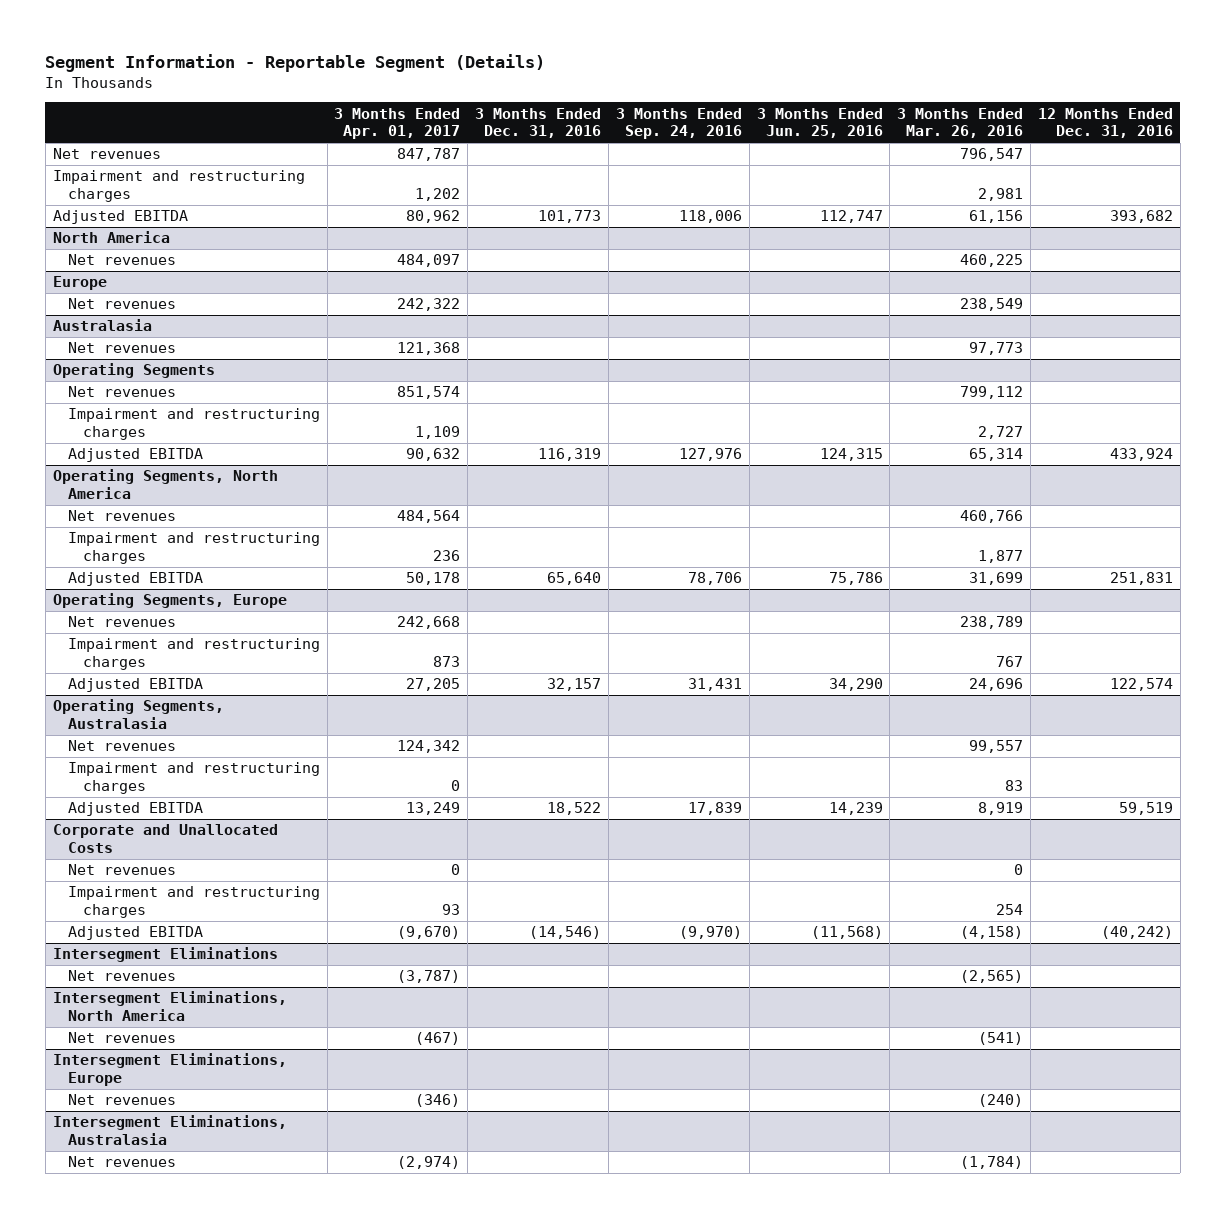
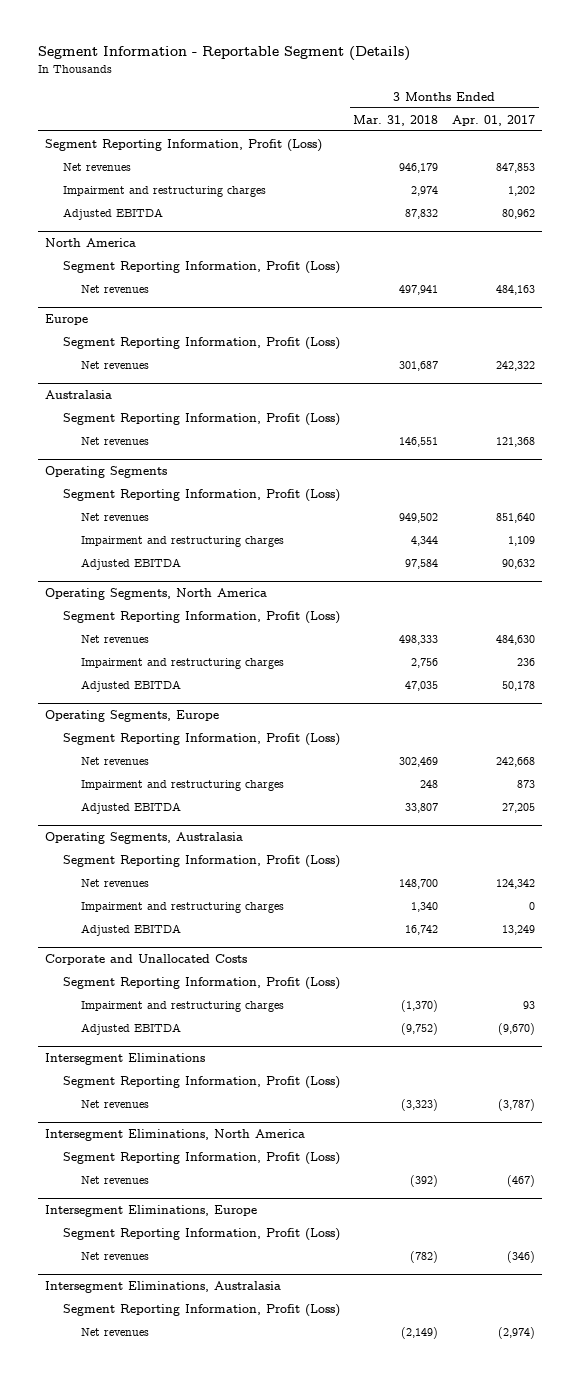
- | 3 Months Ended Apr. 01, 2017 | 3 Months Ended Dec. 31, 2016 | 3 Months Ended Sep. 24, 2016 | 3 Months Ended Jun. 25, 2016 | 3 Months Ended Mar. 26, 2016 | 12 Months Ended Dec. 31, 2016
+ | 3 Months Ended Mar. 31, 2018 | 3 Months Ended Apr. 01, 2017
- Net revenues | 847,787 | | | | 796,547 |
+ Segment Reporting Information, Profit (Loss)
+ Net revenues | 946,179 | 847,853
@ North America
- Net revenues | 484,097 | | | | 460,225 |
+ Segment Reporting Information, Profit (Loss)
+ Net revenues | 497,941 | 484,163
@ Europe
+ Segment Reporting Information, Profit (Loss)
@ Australasia
+ Segment Reporting Information, Profit (Loss)
@ Operating Segments
- Net revenues | 851,574 | | | | 799,112 |
+ Segment Reporting Information, Profit (Loss)
+ Net revenues | 949,502 | 851,640
@ Operating Segments, North America
- Net revenues | 484,564 | | | | 460,766 |
+ Segment Reporting Information, Profit (Loss)
+ Net revenues | 498,333 | 484,630
@ Operating Segments, Europe
+ Segment Reporting Information, Profit (Loss)
@ Operating Segments, Australasia
+ Segment Reporting Information, Profit (Loss)
@ Corporate and Unallocated Costs
- Net revenues | 0 | | | | 0 |
+ Segment Reporting Information, Profit (Loss)
@ Intersegment Eliminations
+ Segment Reporting Information, Profit (Loss)
@ Intersegment Eliminations, North America
+ Segment Reporting Information, Profit (Loss)
@ Intersegment Eliminations, Europe
+ Segment Reporting Information, Profit (Loss)
@ Intersegment Eliminations, Australasia
+ Segment Reporting Information, Profit (Loss)

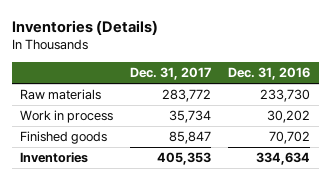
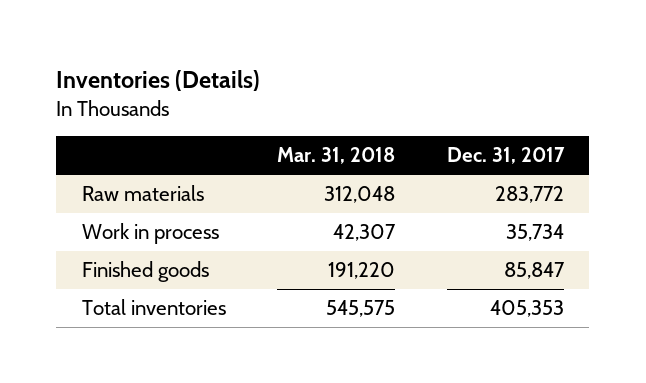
- | Dec. 31, 2017 | Dec. 31, 2016
+ | Mar. 31, 2018 | Dec. 31, 2017
- Inventories | 405,353 | 334,634
+ Total inventories | 545,575 | 405,353

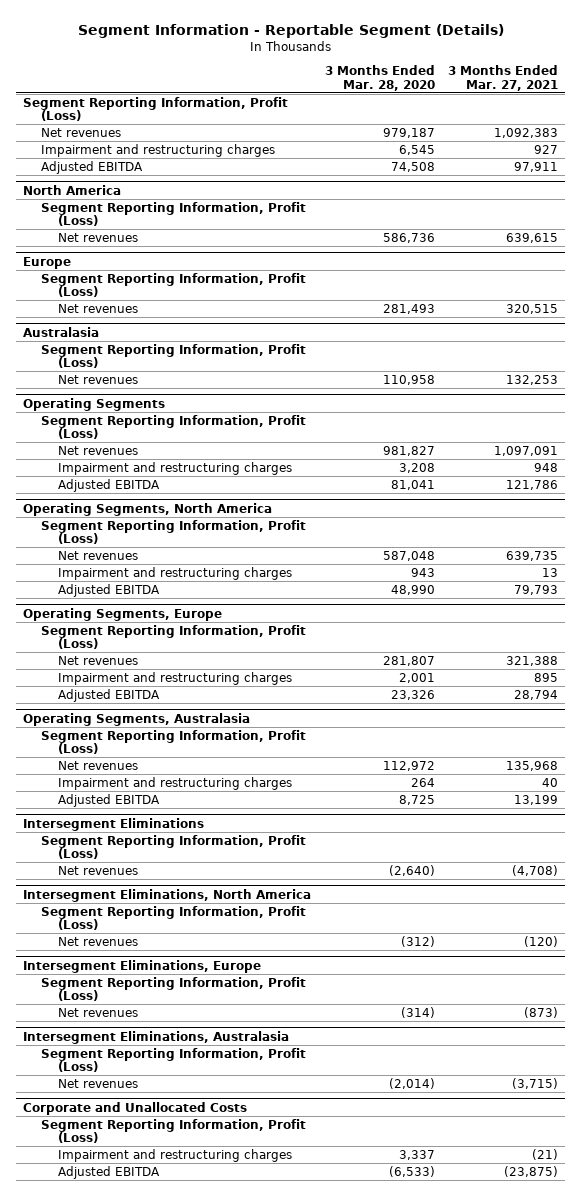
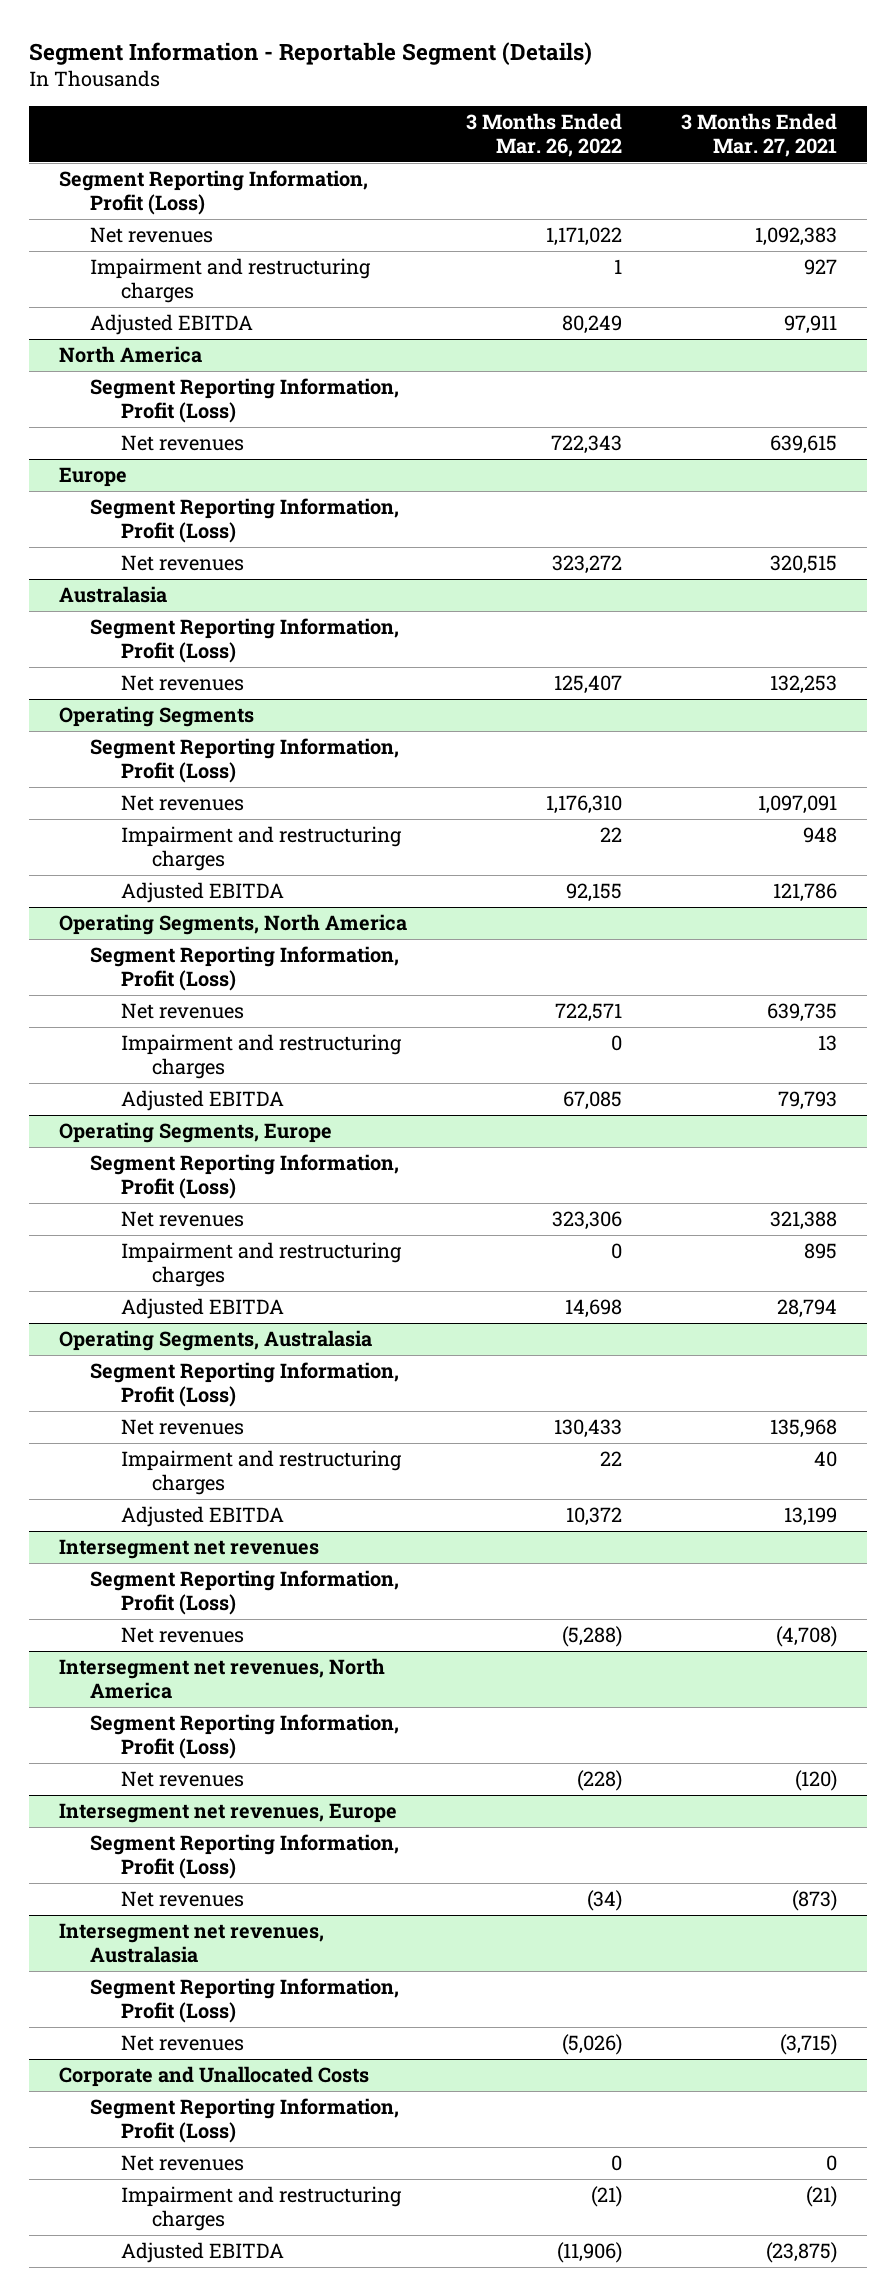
- | 3 Months Ended Mar. 28, 2020 | 3 Months Ended Mar. 27, 2021
+ | 3 Months Ended Mar. 26, 2022 | 3 Months Ended Mar. 27, 2021
- Intersegment Eliminations
+ Intersegment net revenues
- Intersegment Eliminations, North America
+ Intersegment net revenues, North America
- Intersegment Eliminations, Europe
+ Intersegment net revenues, Europe
- Intersegment Eliminations, Australasia
+ Intersegment net revenues, Australasia
@ Corporate and Unallocated Costs
+ Net revenues | 0 | 0

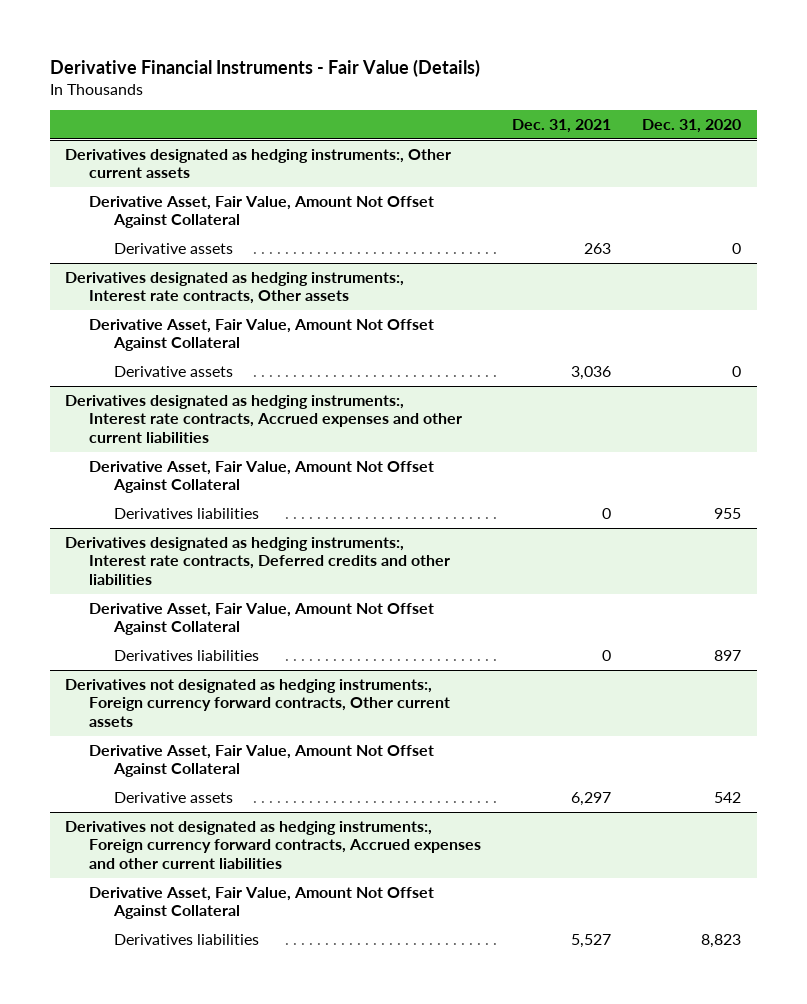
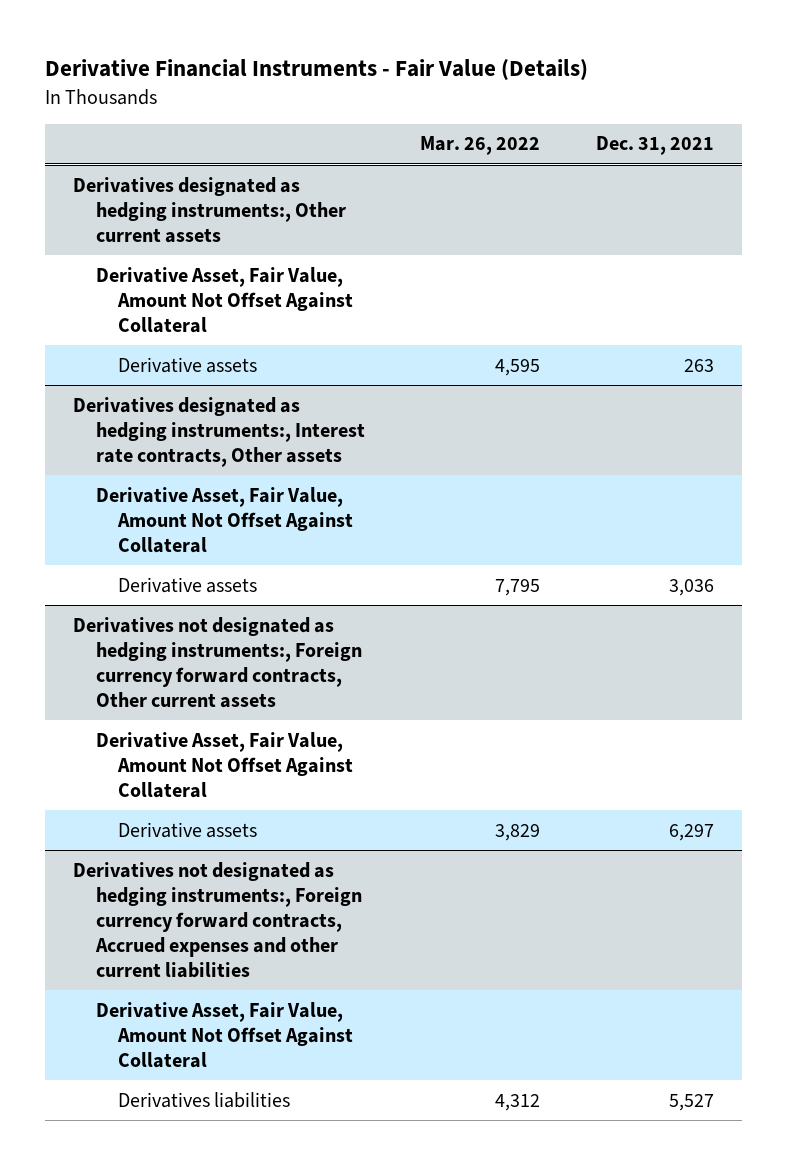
- | Dec. 31, 2021 | Dec. 31, 2020
+ | Mar. 26, 2022 | Dec. 31, 2021
- Derivatives designated as hedging instruments:, Interest rate contracts, Accrued expenses and other current liabilities
- Derivative Asset, Fair Value, Amount Not Offset Against Collateral
- Derivatives liabilities | 0 | 955
- Derivatives designated as hedging instruments:, Interest rate contracts, Deferred credits and other liabilities
- Derivative Asset, Fair Value, Amount Not Offset Against Collateral
- Derivatives liabilities | 0 | 897

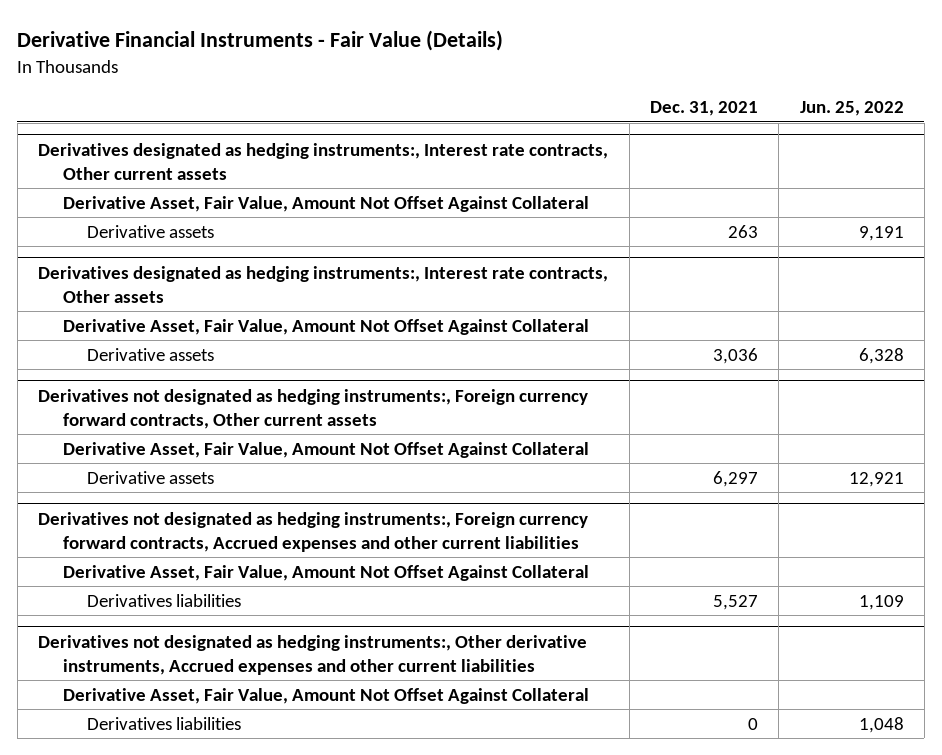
- | Mar. 26, 2022 | Dec. 31, 2021
+ | Dec. 31, 2021 | Jun. 25, 2022
- Derivatives designated as hedging instruments:, Other current assets
+ Derivatives designated as hedging instruments:, Interest rate contracts, Other current assets
+ Derivatives not designated as hedging instruments:, Other derivative instruments, Accrued expenses and other current liabilities
+ Derivative Asset, Fair Value, Amount Not Offset Against Collateral
+ Derivatives liabilities | 0 | 1,048

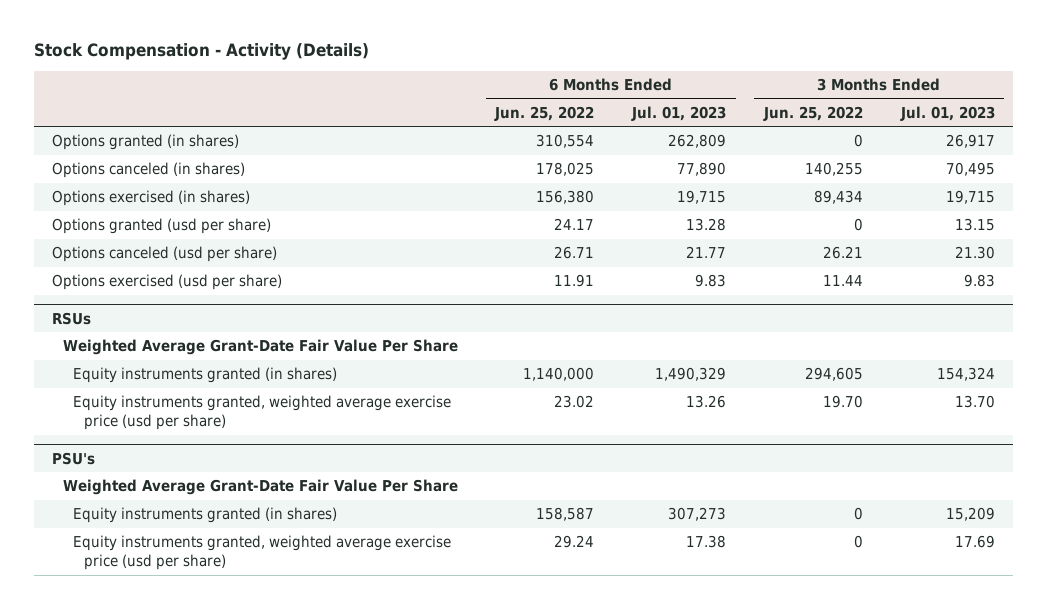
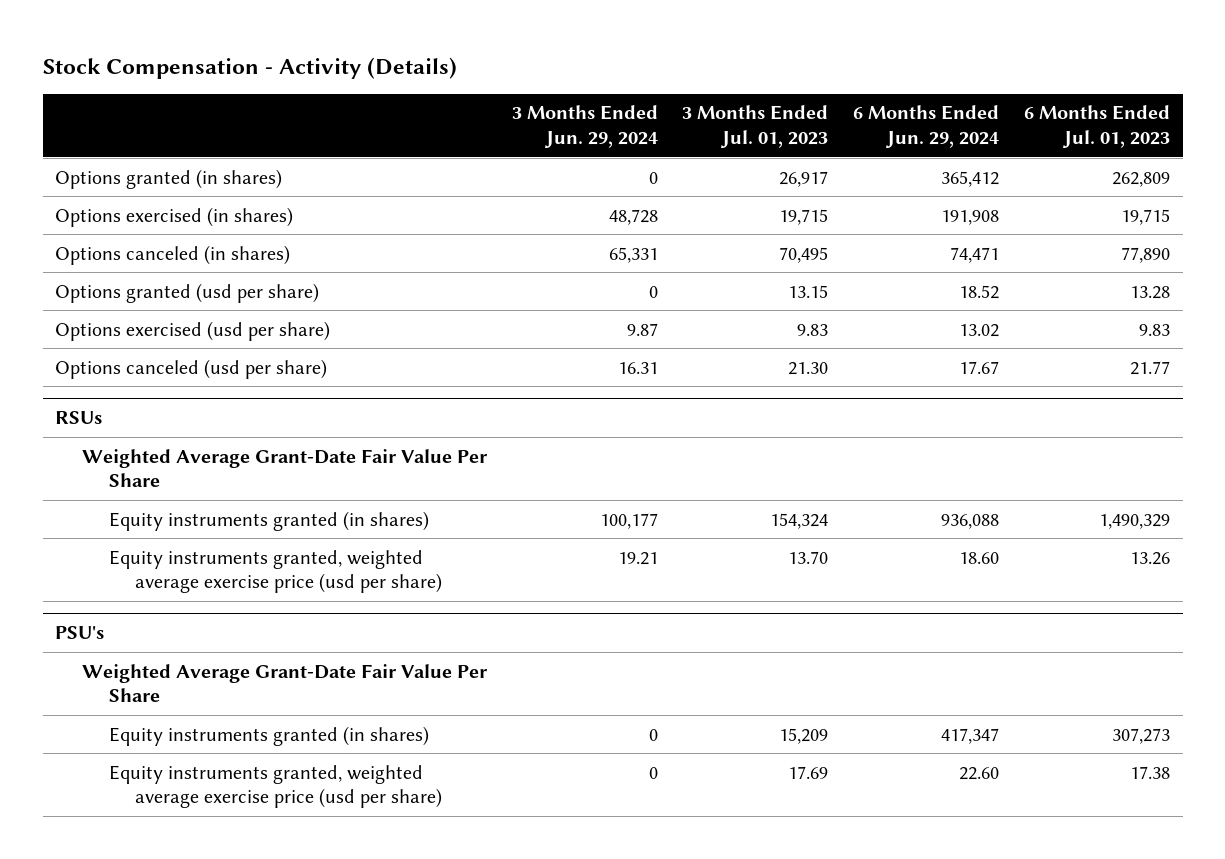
- | 6 Months Ended Jun. 25, 2022 | 6 Months Ended Jul. 01, 2023 | 3 Months Ended Jun. 25, 2022 | 3 Months Ended Jul. 01, 2023
+ | 3 Months Ended Jun. 29, 2024 | 3 Months Ended Jul. 01, 2023 | 6 Months Ended Jun. 29, 2024 | 6 Months Ended Jul. 01, 2023
moved down: Options canceled (in shares) | 65,331 | 70,495 | 74,471 | 77,890
moved down: Options canceled (usd per share) | 16.31 | 21.30 | 17.67 | 21.77

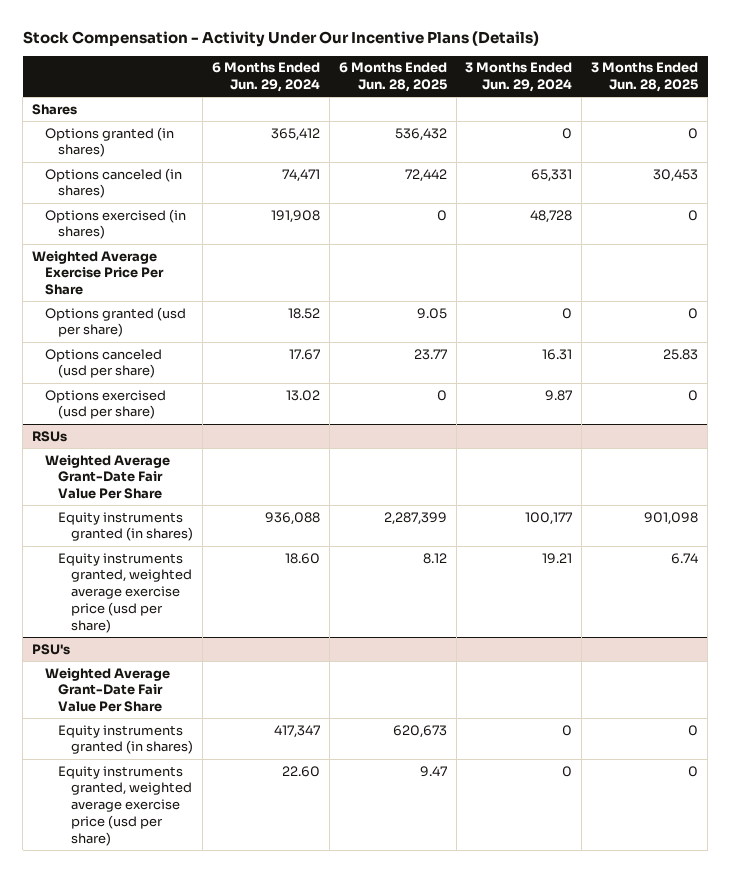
- Stock Compensation - Activity (Details)
+ Stock Compensation - Activity Under Our Incentive Plans (Details)
- | 3 Months Ended Jun. 29, 2024 | 3 Months Ended Jul. 01, 2023 | 6 Months Ended Jun. 29, 2024 | 6 Months Ended Jul. 01, 2023
+ | 6 Months Ended Jun. 29, 2024 | 6 Months Ended Jun. 28, 2025 | 3 Months Ended Jun. 29, 2024 | 3 Months Ended Jun. 28, 2025
+ Shares
moved down: Options exercised (in shares) | 191,908 | 0 | 48,728 | 0
+ Weighted Average Exercise Price Per Share
moved down: Options exercised (usd per share) | 13.02 | 0 | 9.87 | 0

